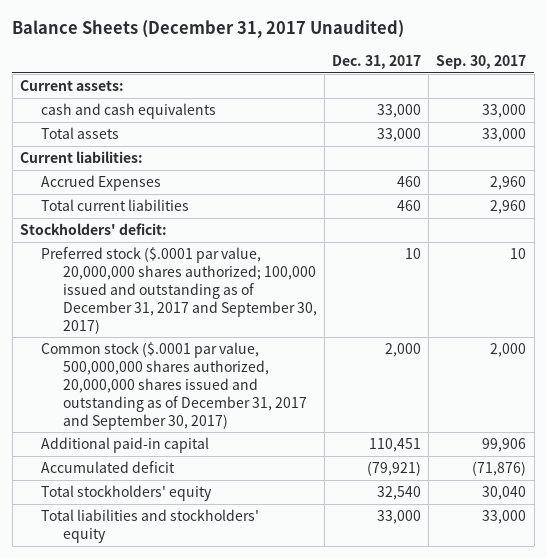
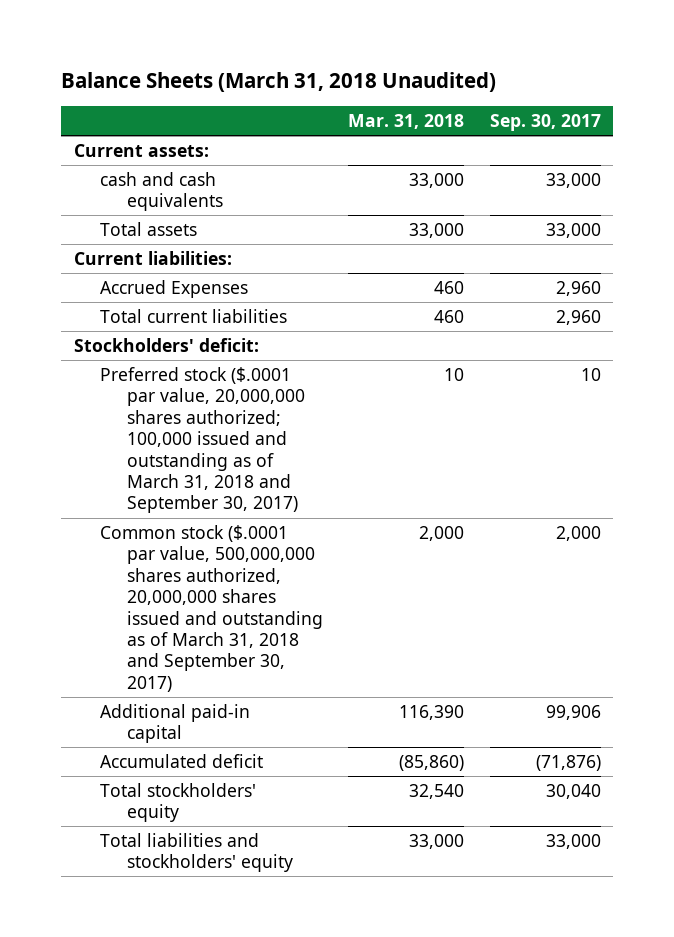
- Balance Sheets (December 31, 2017 Unaudited)
+ Balance Sheets (March 31, 2018 Unaudited)
- | Dec. 31, 2017 | Sep. 30, 2017
+ | Mar. 31, 2018 | Sep. 30, 2017
- Preferred stock ($.0001 par value, 20,000,000 shares authorized; 100,000 issued and outstanding as of December 31, 2017 and September 30, 2017) | 10 | 10
- Common stock ($.0001 par value, 500,000,000 shares authorized, 20,000,000 shares issued and outstanding as of December 31, 2017 and September 30, 2017) | 2,000 | 2,000
+ Preferred stock ($.0001 par value, 20,000,000 shares authorized; 100,000 issued and outstanding as of March 31, 2018 and September 30, 2017) | 10 | 10
+ Common stock ($.0001 par value, 500,000,000 shares authorized, 20,000,000 shares issued and outstanding as of March 31, 2018 and September 30, 2017) | 2,000 | 2,000

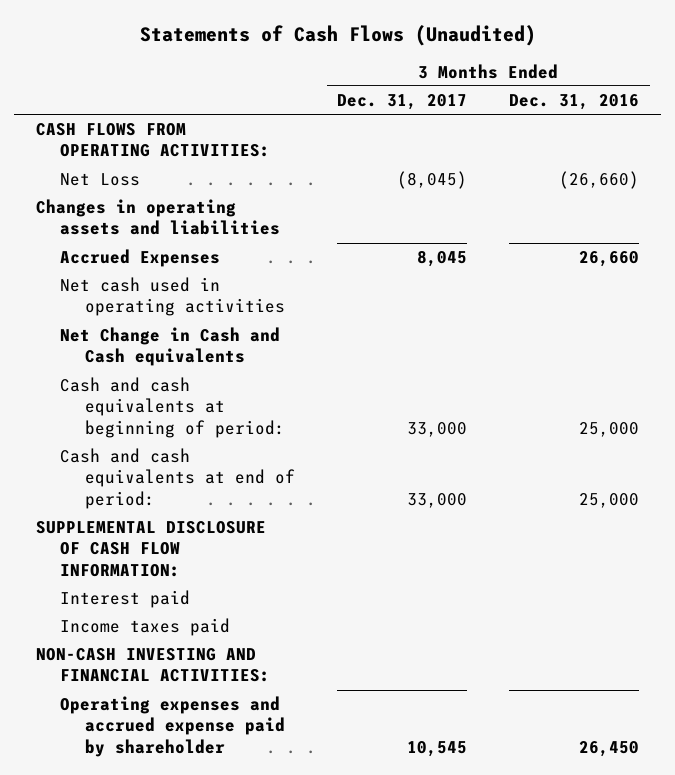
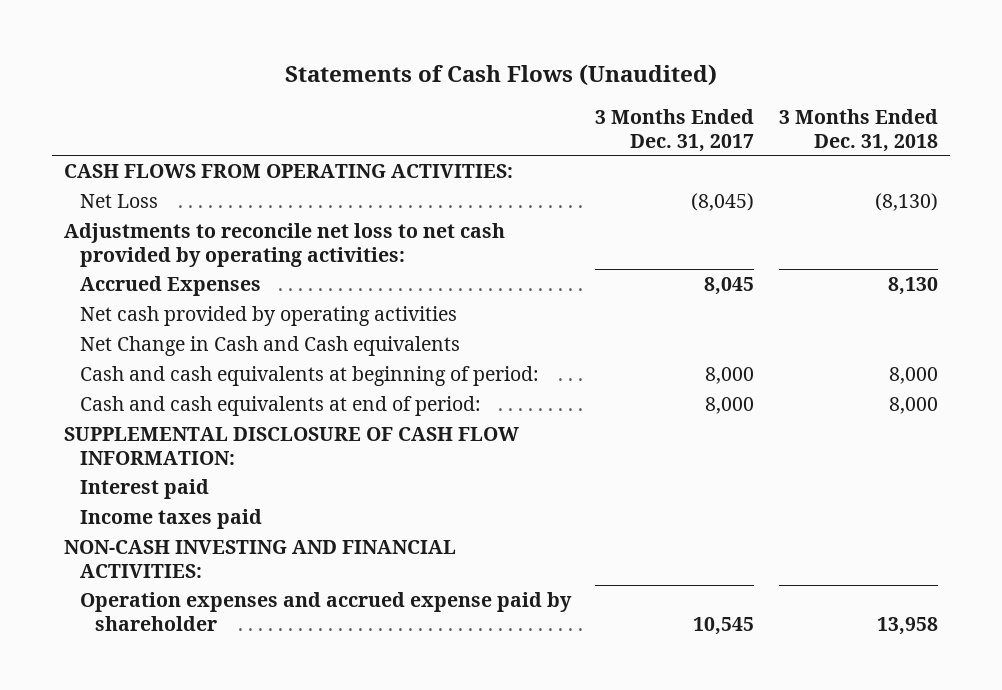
- | 3 Months Ended Dec. 31, 2017 | 3 Months Ended Dec. 31, 2016
+ | 3 Months Ended Dec. 31, 2017 | 3 Months Ended Dec. 31, 2018
- Changes in operating assets and liabilities
+ Adjustments to reconcile net loss to net cash provided by operating activities:
- Net cash used in operating activities
+ Net cash provided by operating activities
- Cash and cash equivalents at beginning of period: | 33,000 | 25,000
- Cash and cash equivalents at end of period: | 33,000 | 25,000
+ Cash and cash equivalents at beginning of period: | 8,000 | 8,000
+ Cash and cash equivalents at end of period: | 8,000 | 8,000
- Operating expenses and accrued expense paid by shareholder | 10,545 | 26,450
+ Operation expenses and accrued expense paid by shareholder | 10,545 | 13,958

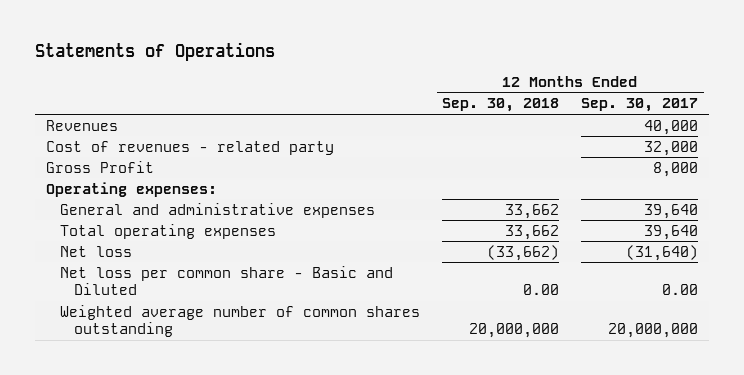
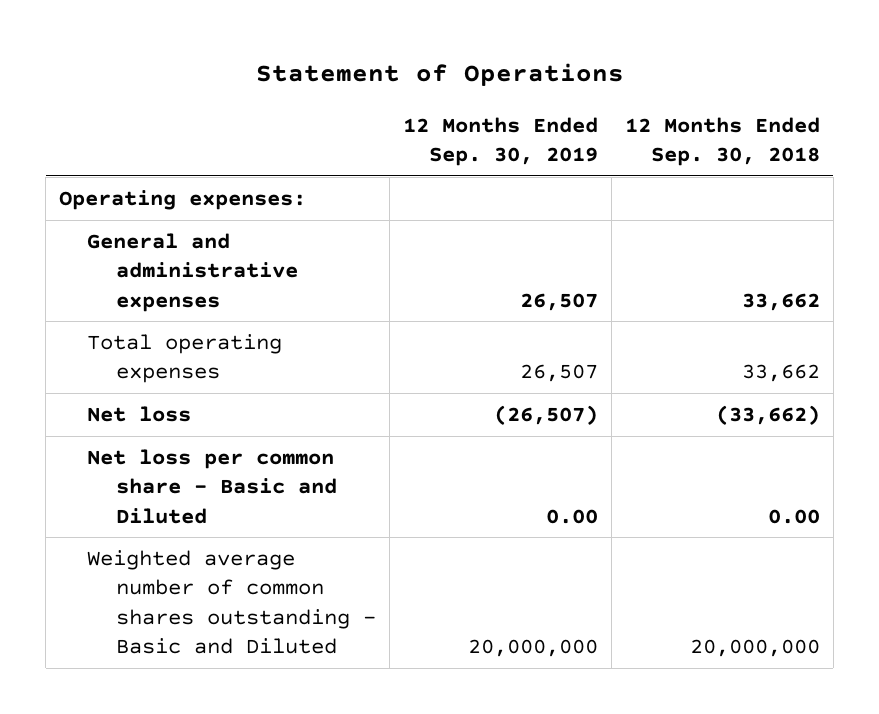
- Statements of Operations
+ Statement of Operations
- | 12 Months Ended Sep. 30, 2018 | 12 Months Ended Sep. 30, 2017
+ | 12 Months Ended Sep. 30, 2019 | 12 Months Ended Sep. 30, 2018
- Revenues | | 40,000
- Cost of revenues - related party | | 32,000
- Gross Profit | | 8,000
- Weighted average number of common shares outstanding | 20,000,000 | 20,000,000
+ Weighted average number of common shares outstanding - Basic and Diluted | 20,000,000 | 20,000,000

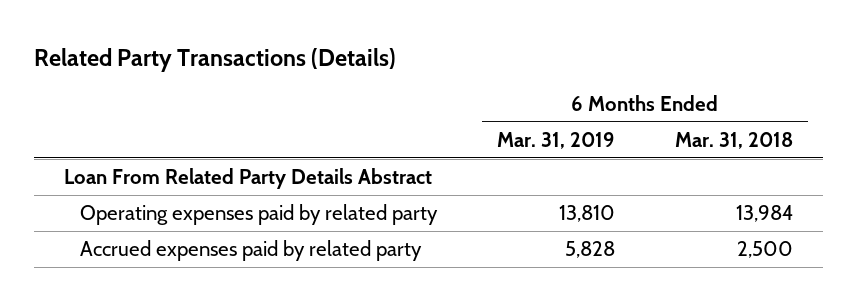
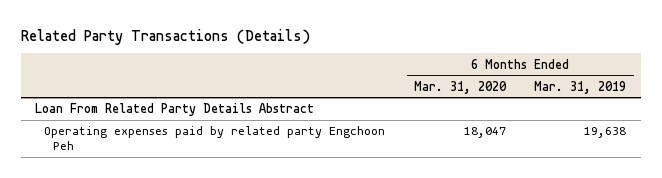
- | 6 Months Ended Mar. 31, 2019 | 6 Months Ended Mar. 31, 2018
+ | 6 Months Ended Mar. 31, 2020 | 6 Months Ended Mar. 31, 2019
- Operating expenses paid by related party | 13,810 | 13,984
- Accrued expenses paid by related party | 5,828 | 2,500
+ Operating expenses paid by related party Engchoon Peh | 18,047 | 19,638

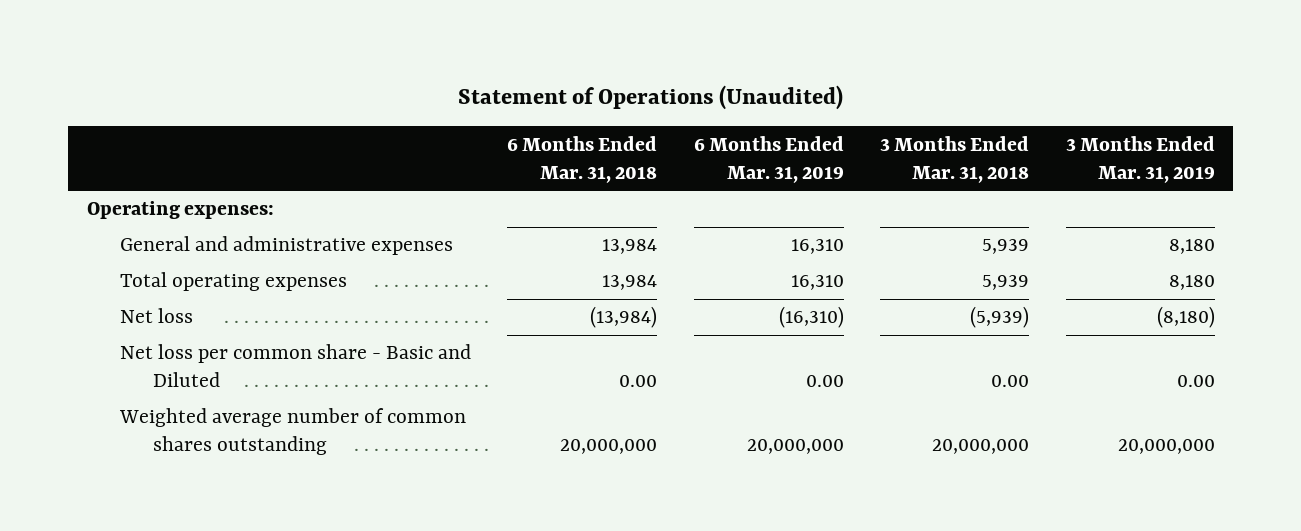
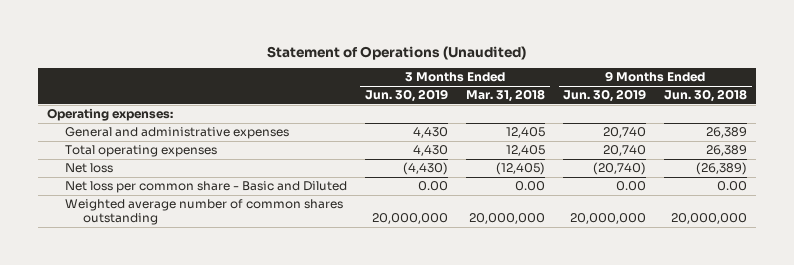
- | 6 Months Ended Mar. 31, 2018 | 6 Months Ended Mar. 31, 2019 | 3 Months Ended Mar. 31, 2018 | 3 Months Ended Mar. 31, 2019
+ | 3 Months Ended Jun. 30, 2019 | 3 Months Ended Mar. 31, 2018 | 9 Months Ended Jun. 30, 2019 | 9 Months Ended Jun. 30, 2018
- General and administrative expenses | 13,984 | 16,310 | 5,939 | 8,180
- Total operating expenses | 13,984 | 16,310 | 5,939 | 8,180
- Net loss | (13,984) | (16,310) | (5,939) | (8,180)
+ General and administrative expenses | 4,430 | 12,405 | 20,740 | 26,389
+ Total operating expenses | 4,430 | 12,405 | 20,740 | 26,389
+ Net loss | (4,430) | (12,405) | (20,740) | (26,389)

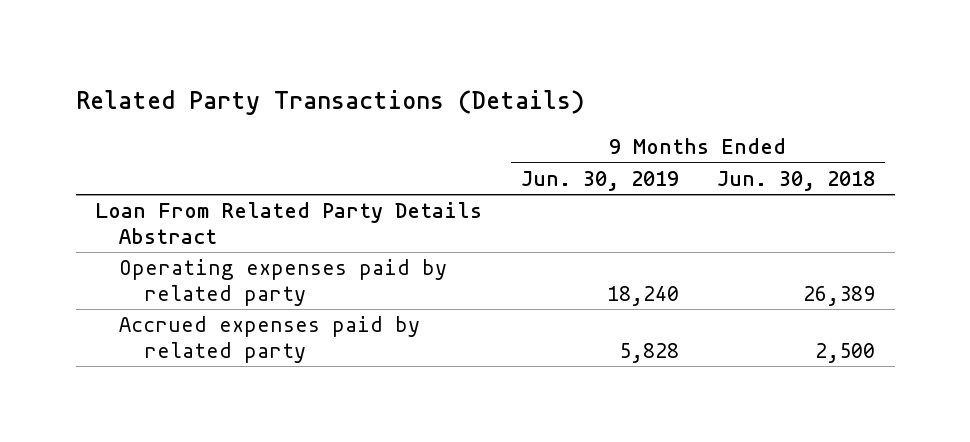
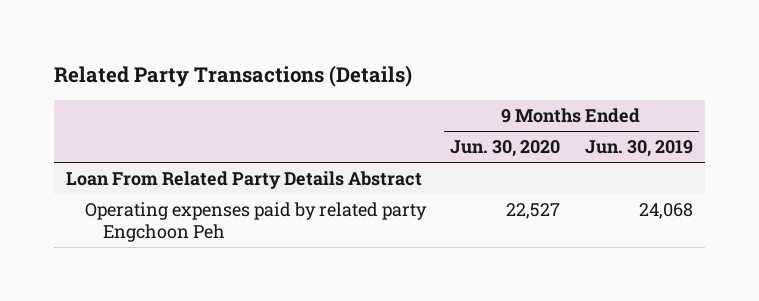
- | 9 Months Ended Jun. 30, 2019 | 9 Months Ended Jun. 30, 2018
+ | 9 Months Ended Jun. 30, 2020 | 9 Months Ended Jun. 30, 2019
- Operating expenses paid by related party | 18,240 | 26,389
- Accrued expenses paid by related party | 5,828 | 2,500
+ Operating expenses paid by related party Engchoon Peh | 22,527 | 24,068

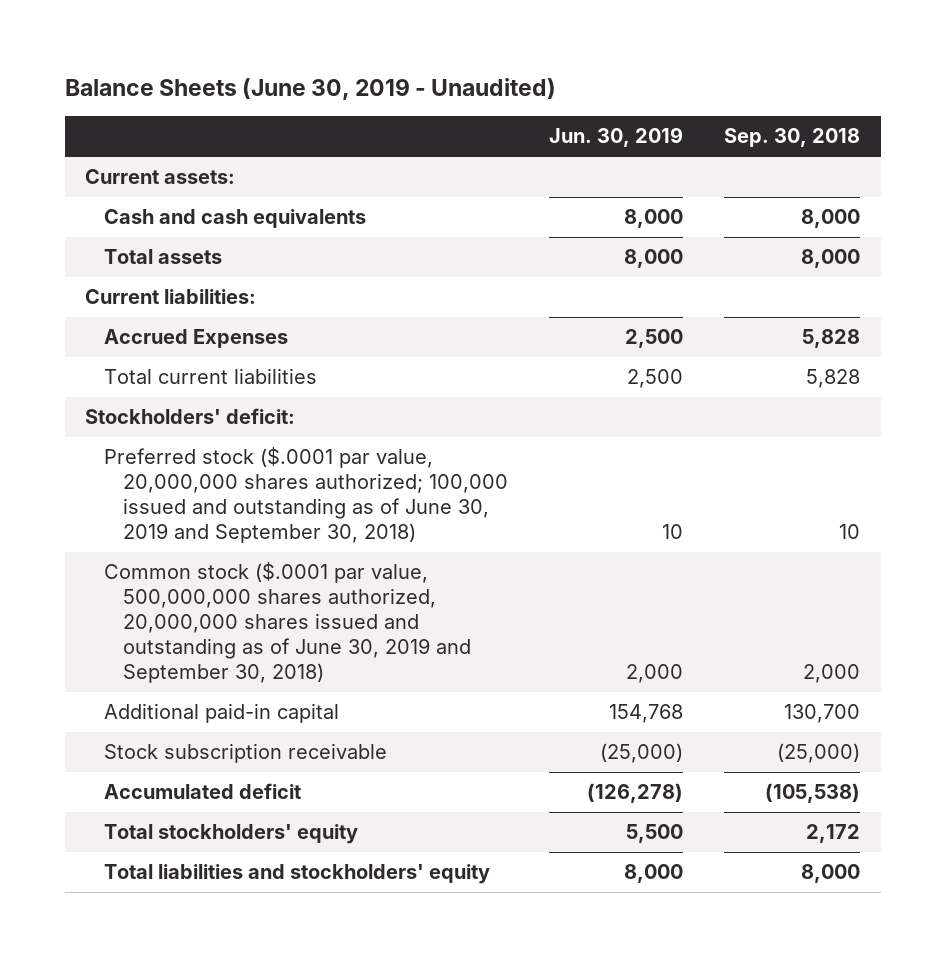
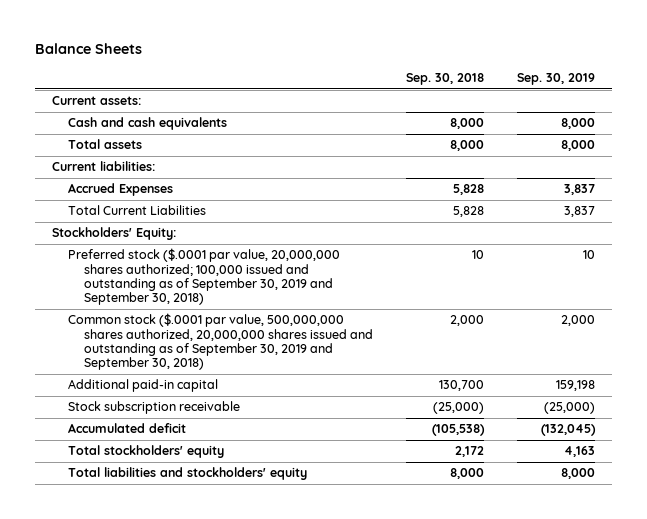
- Balance Sheets (June 30, 2019 - Unaudited)
+ Balance Sheets
- | Jun. 30, 2019 | Sep. 30, 2018
+ | Sep. 30, 2018 | Sep. 30, 2019
- Total current liabilities | 2,500 | 5,828
- Stockholders' deficit:
- Preferred stock ($.0001 par value, 20,000,000 shares authorized; 100,000 issued and outstanding as of June 30, 2019 and September 30, 2018) | 10 | 10
- Common stock ($.0001 par value, 500,000,000 shares authorized, 20,000,000 shares issued and outstanding as of June 30, 2019 and September 30, 2018) | 2,000 | 2,000
+ Total Current Liabilities | 5,828 | 3,837
+ Stockholders' Equity:
+ Preferred stock ($.0001 par value, 20,000,000 shares authorized; 100,000 issued and outstanding as of September 30, 2019 and September 30, 2018) | 10 | 10
+ Common stock ($.0001 par value, 500,000,000 shares authorized, 20,000,000 shares issued and outstanding as of September 30, 2019 and September 30, 2018) | 2,000 | 2,000

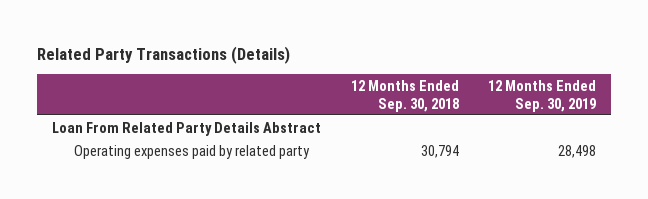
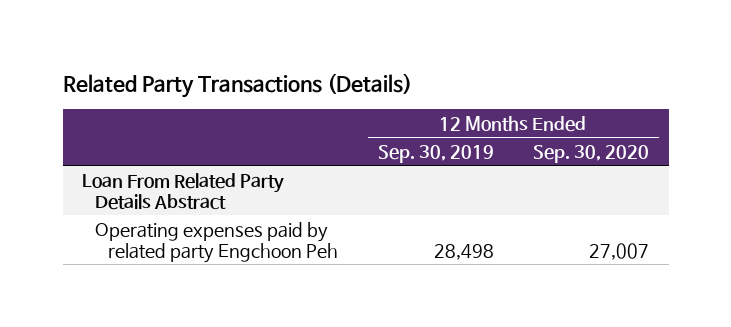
- | 12 Months Ended Sep. 30, 2018 | 12 Months Ended Sep. 30, 2019
+ | 12 Months Ended Sep. 30, 2019 | 12 Months Ended Sep. 30, 2020
- Operating expenses paid by related party | 30,794 | 28,498
+ Operating expenses paid by related party Engchoon Peh | 28,498 | 27,007

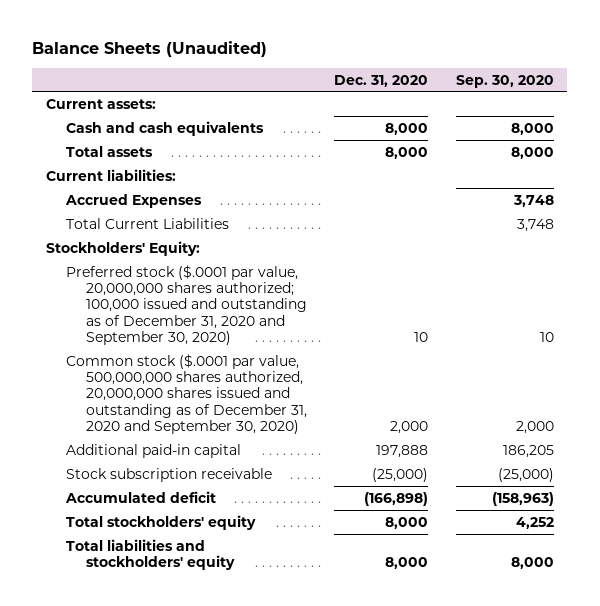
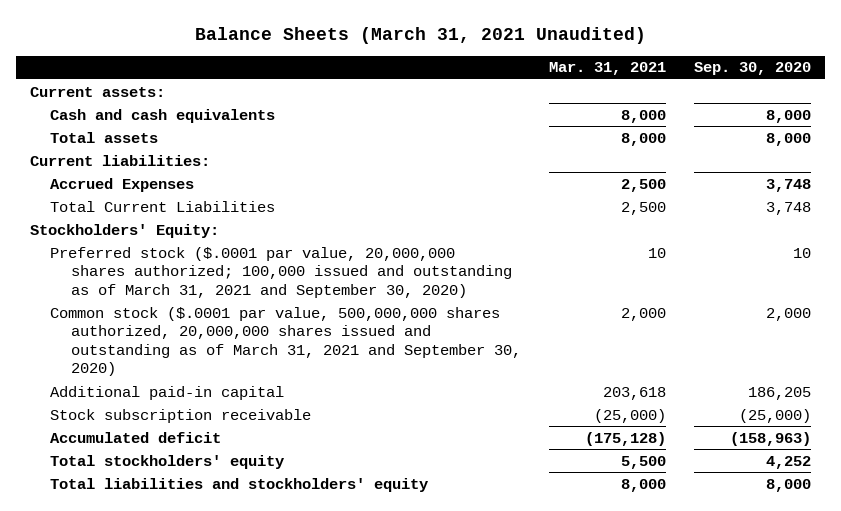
- Balance Sheets (Unaudited)
+ Balance Sheets (March 31, 2021 Unaudited)
- | Dec. 31, 2020 | Sep. 30, 2020
+ | Mar. 31, 2021 | Sep. 30, 2020
- Preferred stock ($.0001 par value, 20,000,000 shares authorized; 100,000 issued and outstanding as of December 31, 2020 and September 30, 2020) | 10 | 10
- Common stock ($.0001 par value, 500,000,000 shares authorized, 20,000,000 shares issued and outstanding as of December 31, 2020 and September 30, 2020) | 2,000 | 2,000
+ Preferred stock ($.0001 par value, 20,000,000 shares authorized; 100,000 issued and outstanding as of March 31, 2021 and September 30, 2020) | 10 | 10
+ Common stock ($.0001 par value, 500,000,000 shares authorized, 20,000,000 shares issued and outstanding as of March 31, 2021 and September 30, 2020) | 2,000 | 2,000

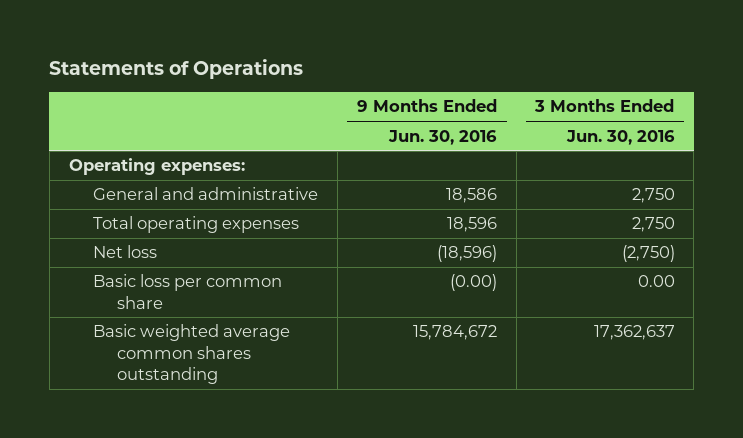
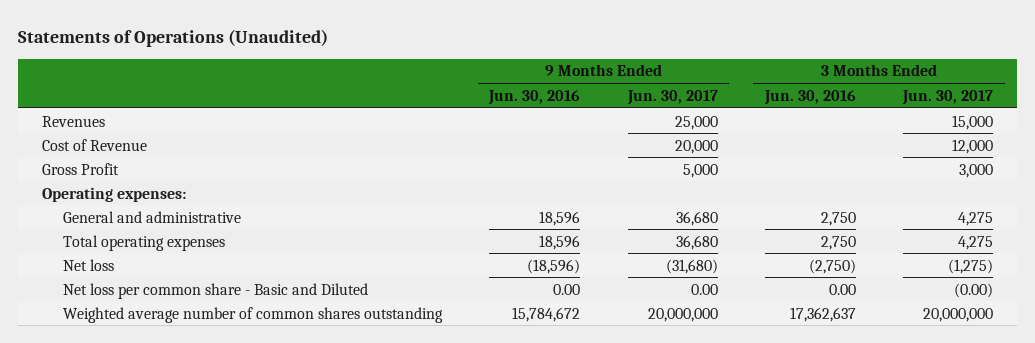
- Statements of Operations
+ Statements of Operations (Unaudited)
- | 9 Months Ended Jun. 30, 2016 | 3 Months Ended Jun. 30, 2016
+ | 9 Months Ended Jun. 30, 2016 | 9 Months Ended Jun. 30, 2017 | 3 Months Ended Jun. 30, 2016 | 3 Months Ended Jun. 30, 2017
+ Revenues | | 25,000 | | 15,000
+ Cost of Revenue | | 20,000 | | 12,000
+ Gross Profit | | 5,000 | | 3,000
- General and administrative | 18,586 | 2,750
+ General and administrative | 18,596 | 36,680 | 2,750 | 4,275
- Basic loss per common share | (0.00) | 0.00
- Basic weighted average common shares outstanding | 15,784,672 | 17,362,637
+ Net loss per common share - Basic and Diluted | 0.00 | 0.00 | 0.00 | (0.00)
+ Weighted average number of common shares outstanding | 15,784,672 | 20,000,000 | 17,362,637 | 20,000,000

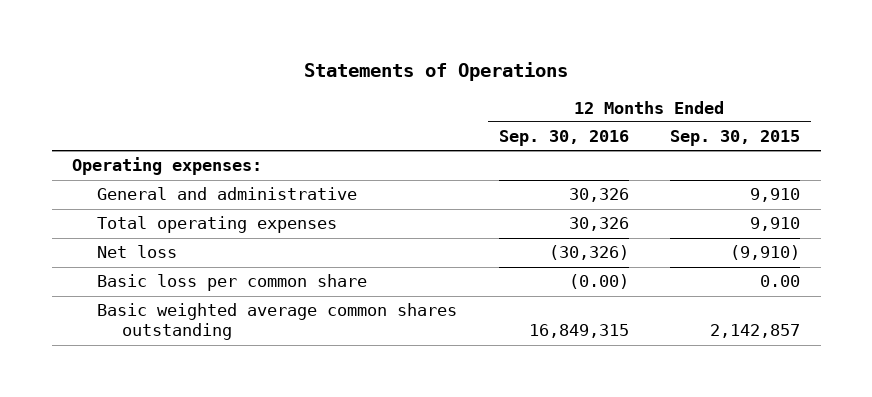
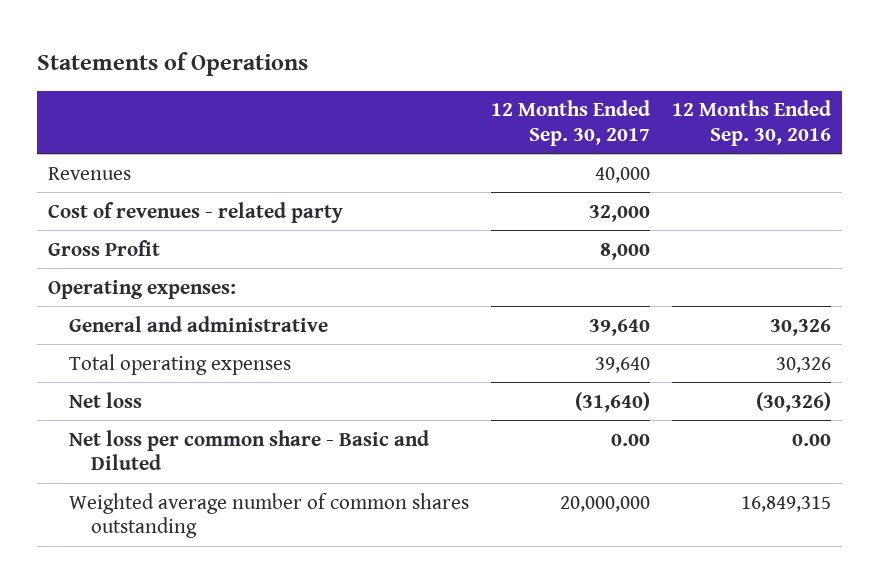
- | 12 Months Ended Sep. 30, 2016 | 12 Months Ended Sep. 30, 2015
+ | 12 Months Ended Sep. 30, 2017 | 12 Months Ended Sep. 30, 2016
+ Revenues | 40,000 |
+ Cost of revenues - related party | 32,000 |
+ Gross Profit | 8,000 |
- Basic loss per common share | (0.00) | 0.00
- Basic weighted average common shares outstanding | 16,849,315 | 2,142,857
+ Net loss per common share - Basic and Diluted | 0.00 | 0.00
+ Weighted average number of common shares outstanding | 20,000,000 | 16,849,315

